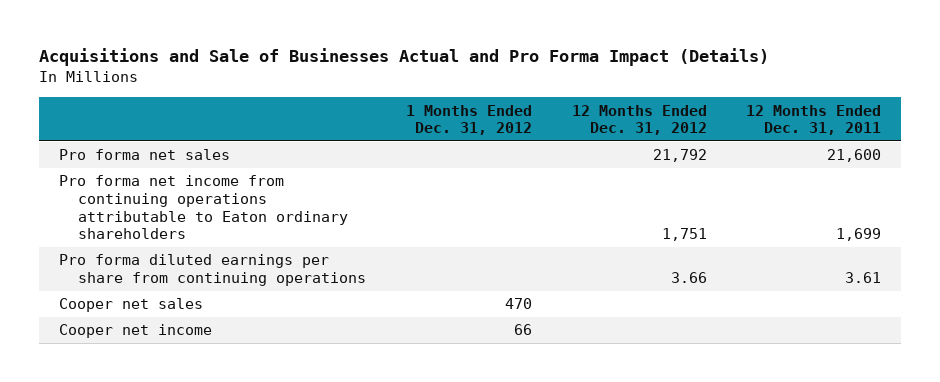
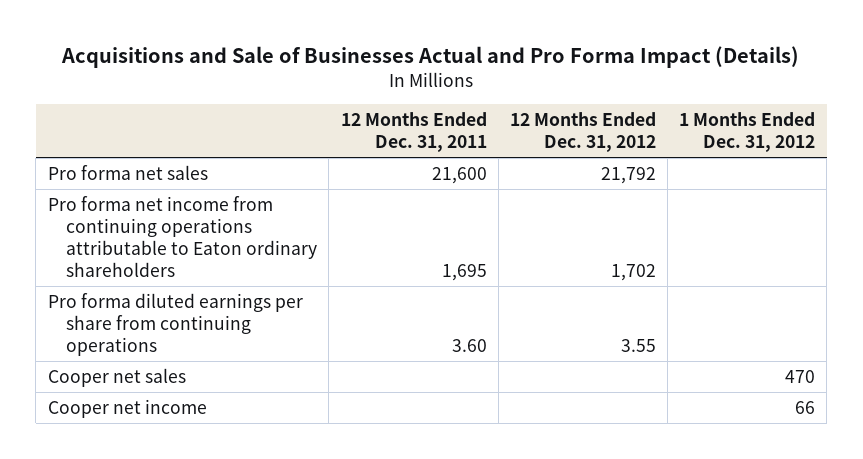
- | 1 Months Ended Dec. 31, 2012 | 12 Months Ended Dec. 31, 2012 | 12 Months Ended Dec. 31, 2011
+ | 12 Months Ended Dec. 31, 2011 | 12 Months Ended Dec. 31, 2012 | 1 Months Ended Dec. 31, 2012
- Pro forma net income from continuing operations attributable to Eaton ordinary shareholders | | 1,751 | 1,699
- Pro forma diluted earnings per share from continuing operations | | 3.66 | 3.61
+ Pro forma net income from continuing operations attributable to Eaton ordinary shareholders | 1,695 | 1,702 |
+ Pro forma diluted earnings per share from continuing operations | 3.60 | 3.55 |

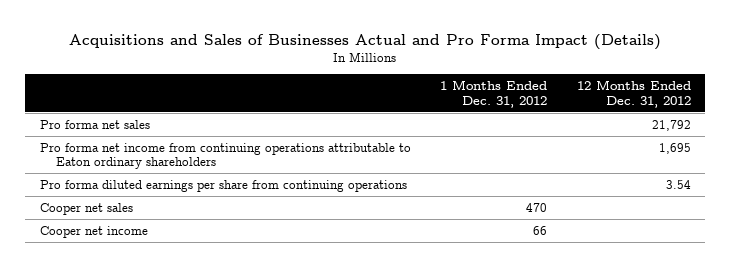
- Acquisitions and Sale of Businesses Actual and Pro Forma Impact (Details)
+ Acquisitions and Sales of Businesses Actual and Pro Forma Impact (Details)
- | 12 Months Ended Dec. 31, 2011 | 12 Months Ended Dec. 31, 2012 | 1 Months Ended Dec. 31, 2012
+ | 1 Months Ended Dec. 31, 2012 | 12 Months Ended Dec. 31, 2012
- Pro forma net income from continuing operations attributable to Eaton ordinary shareholders | 1,695 | 1,702 |
- Pro forma diluted earnings per share from continuing operations | 3.60 | 3.55 |
+ Pro forma net income from continuing operations attributable to Eaton ordinary shareholders | | 1,695
+ Pro forma diluted earnings per share from continuing operations | | 3.54

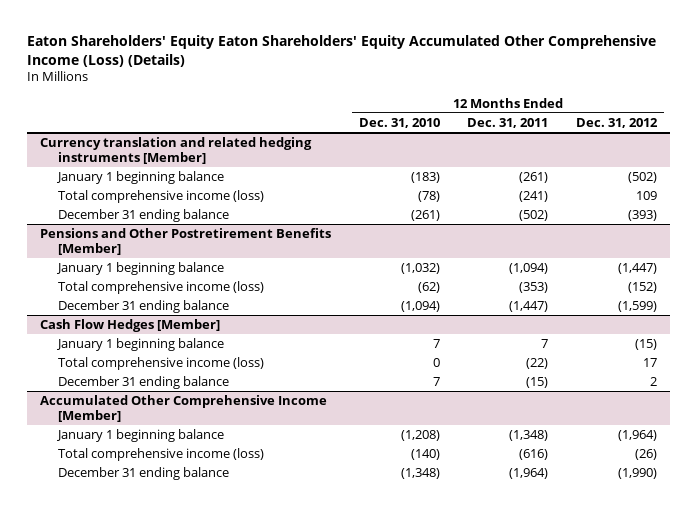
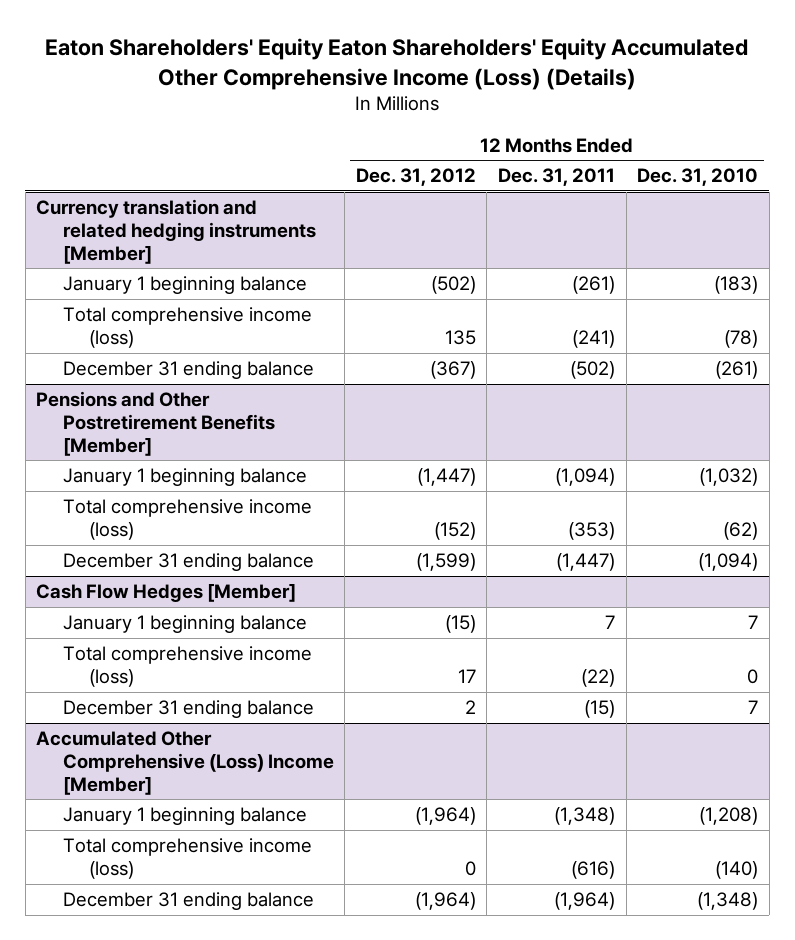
- | 12 Months Ended Dec. 31, 2010 | 12 Months Ended Dec. 31, 2011 | 12 Months Ended Dec. 31, 2012
+ | 12 Months Ended Dec. 31, 2012 | 12 Months Ended Dec. 31, 2011 | 12 Months Ended Dec. 31, 2010
@ Currency translation and related hedging instruments [Member]
- Total comprehensive income (loss) | (78) | (241) | 109
- December 31 ending balance | (261) | (502) | (393)
+ Total comprehensive income (loss) | 135 | (241) | (78)
+ December 31 ending balance | (367) | (502) | (261)
- Accumulated Other Comprehensive Income [Member]
+ Accumulated Other Comprehensive (Loss) Income [Member]
- Total comprehensive income (loss) | (140) | (616) | (26)
- December 31 ending balance | (1,348) | (1,964) | (1,990)
+ Total comprehensive income (loss) | 0 | (616) | (140)
+ December 31 ending balance | (1,964) | (1,964) | (1,348)

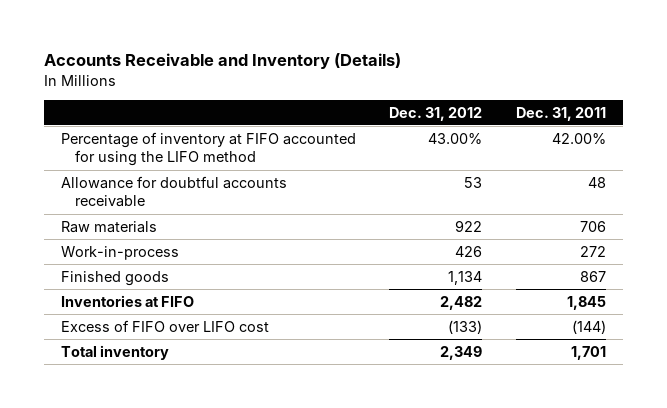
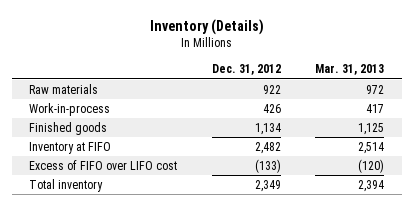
- Accounts Receivable and Inventory (Details)
+ Inventory (Details)
- | Dec. 31, 2012 | Dec. 31, 2011
+ | Dec. 31, 2012 | Mar. 31, 2013
- Percentage of inventory at FIFO accounted for using the LIFO method | 43.00% | 42.00%
- Allowance for doubtful accounts receivable | 53 | 48
- Inventories at FIFO | 2,482 | 1,845
+ Inventory at FIFO | 2,482 | 2,514

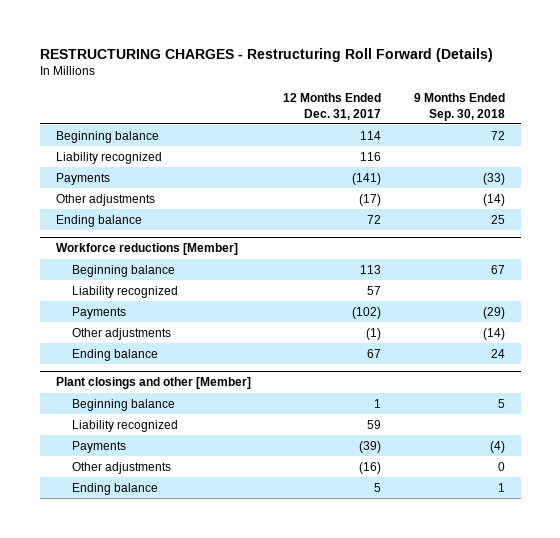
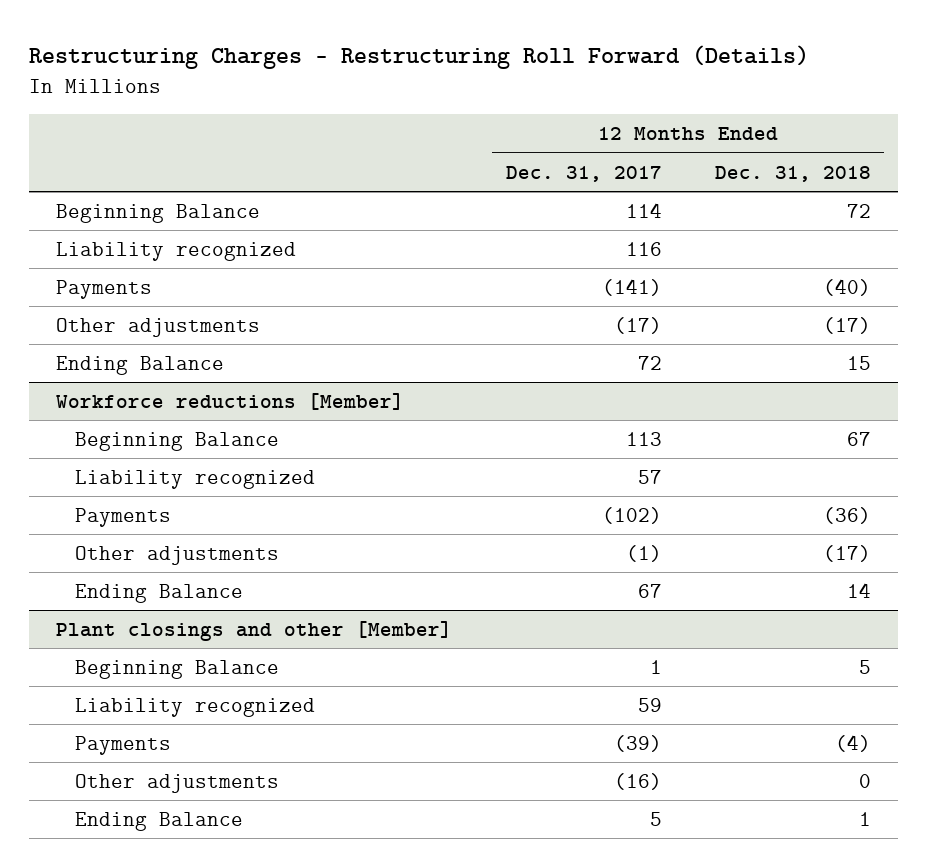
- RESTRUCTURING CHARGES - Restructuring Roll Forward (Details)
+ Restructuring Charges - Restructuring Roll Forward (Details)
- | 12 Months Ended Dec. 31, 2017 | 9 Months Ended Sep. 30, 2018
+ | 12 Months Ended Dec. 31, 2017 | 12 Months Ended Dec. 31, 2018
- Beginning balance | 114 | 72
+ Beginning Balance | 114 | 72
- Ending balance | 72 | 25
+ Ending Balance | 72 | 15
@ Workforce reductions [Member]
- Beginning balance | 113 | 67
+ Beginning Balance | 113 | 67
- Ending balance | 67 | 24
+ Ending Balance | 67 | 14
@ Plant closings and other [Member]
- Beginning balance | 1 | 5
+ Beginning Balance | 1 | 5
- Ending balance | 5 | 1
+ Ending Balance | 5 | 1

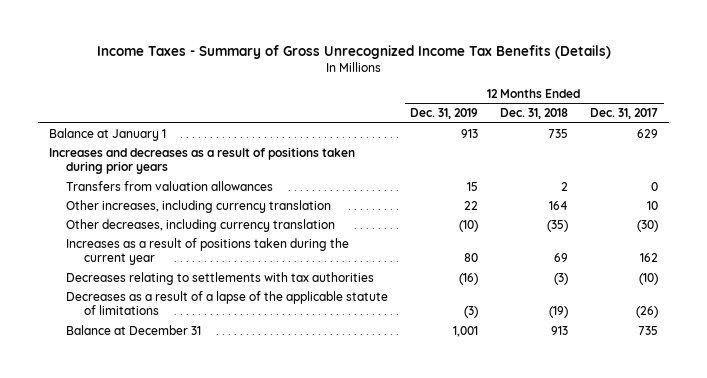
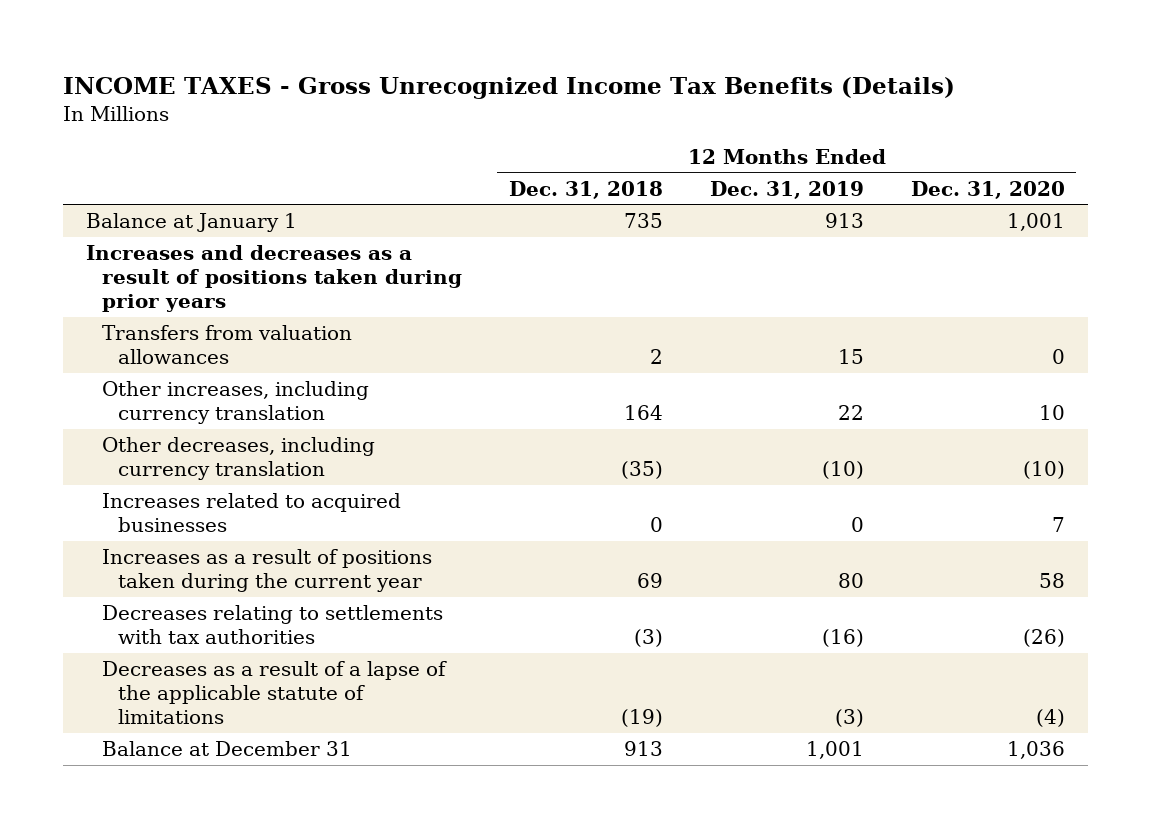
- Income Taxes - Summary of Gross Unrecognized Income Tax Benefits (Details)
+ INCOME TAXES - Gross Unrecognized Income Tax Benefits (Details)
- | 12 Months Ended Dec. 31, 2019 | 12 Months Ended Dec. 31, 2018 | 12 Months Ended Dec. 31, 2017
+ | 12 Months Ended Dec. 31, 2018 | 12 Months Ended Dec. 31, 2019 | 12 Months Ended Dec. 31, 2020
+ Increases related to acquired businesses | 0 | 0 | 7

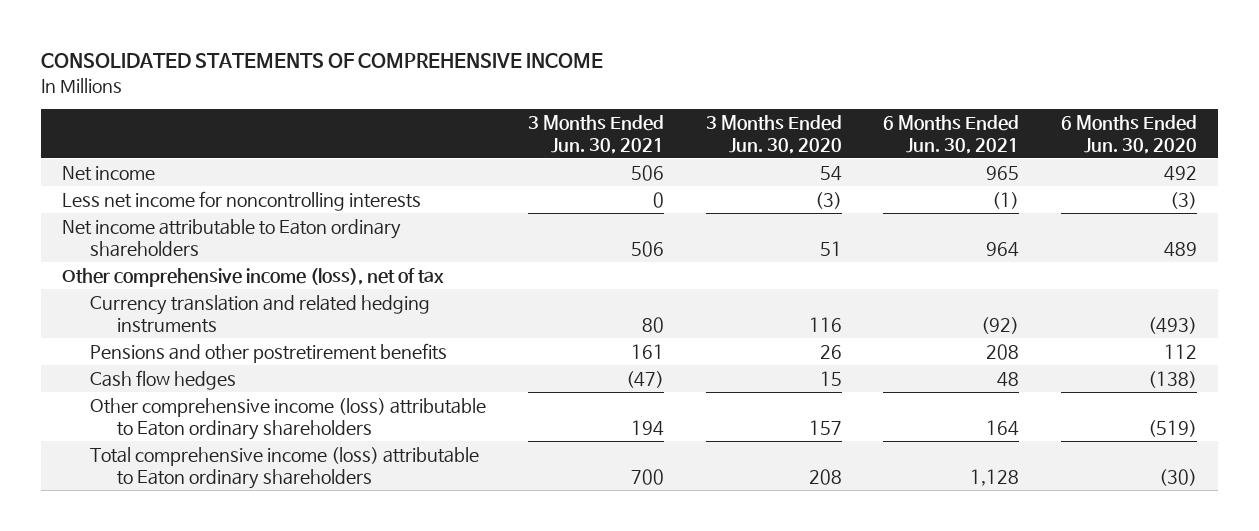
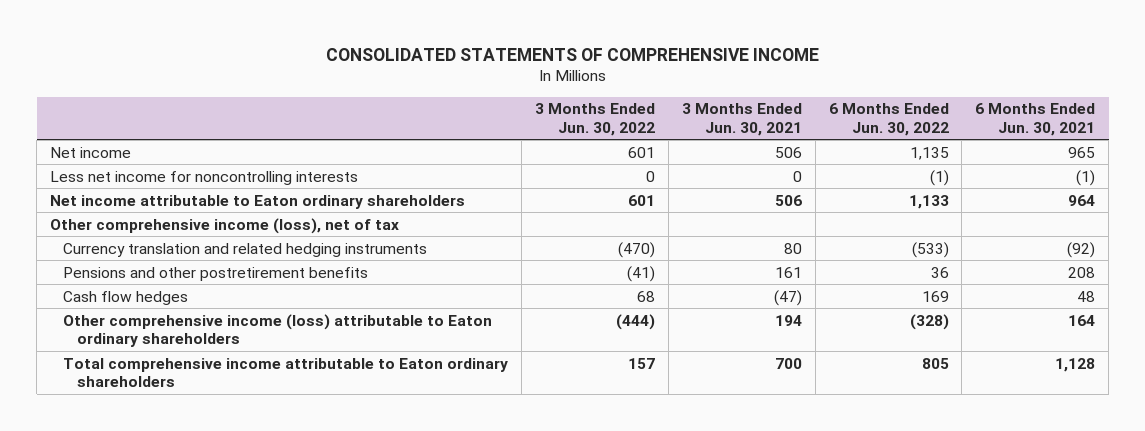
- | 3 Months Ended Jun. 30, 2021 | 3 Months Ended Jun. 30, 2020 | 6 Months Ended Jun. 30, 2021 | 6 Months Ended Jun. 30, 2020
+ | 3 Months Ended Jun. 30, 2022 | 3 Months Ended Jun. 30, 2021 | 6 Months Ended Jun. 30, 2022 | 6 Months Ended Jun. 30, 2021
- Total comprehensive income (loss) attributable to Eaton ordinary shareholders | 700 | 208 | 1,128 | (30)
+ Total comprehensive income attributable to Eaton ordinary shareholders | 157 | 700 | 805 | 1,128

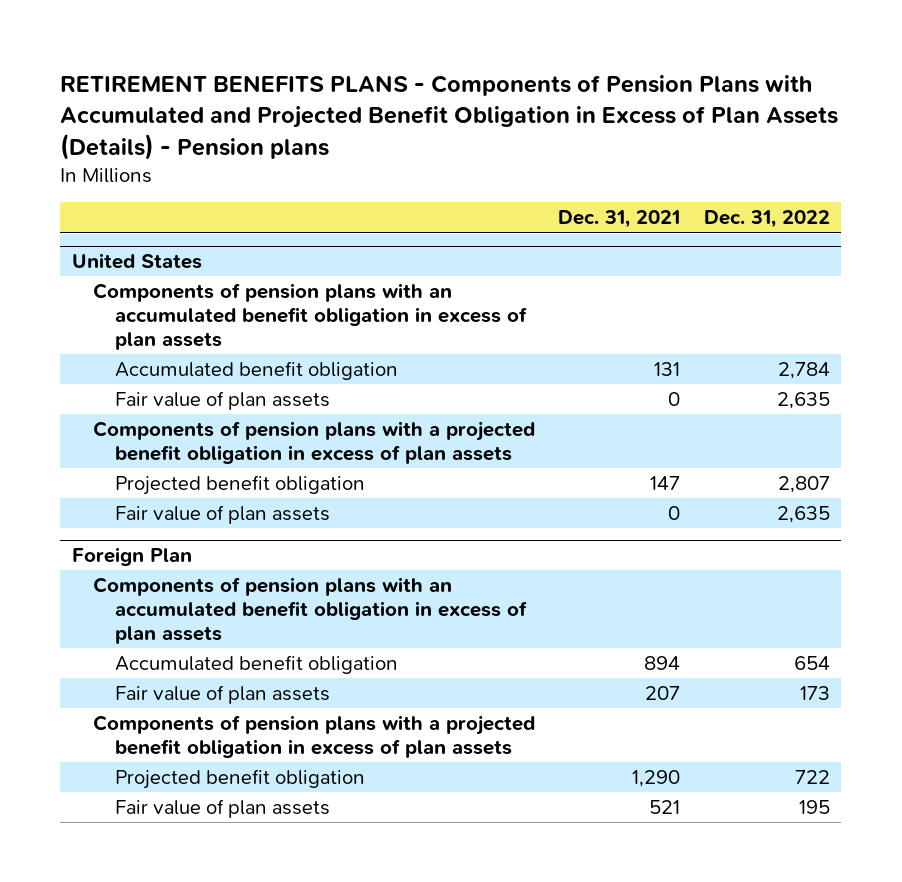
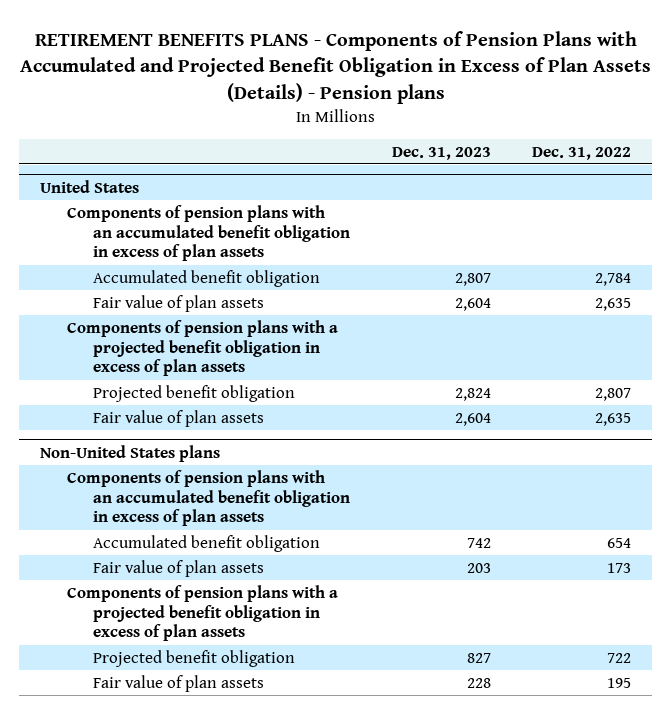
- | Dec. 31, 2021 | Dec. 31, 2022
+ | Dec. 31, 2023 | Dec. 31, 2022
- Foreign Plan
+ Non-United States plans

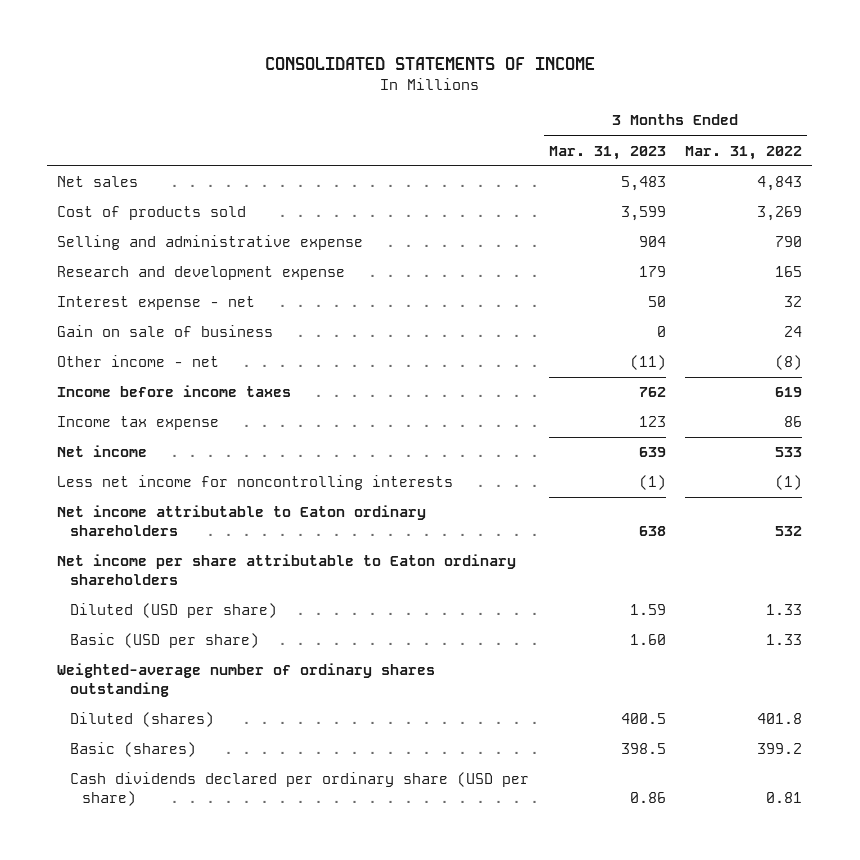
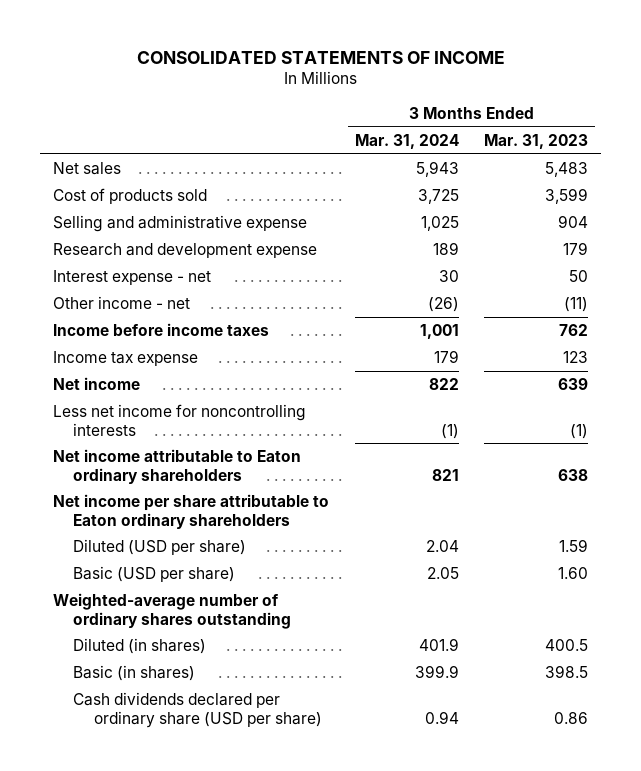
- | 3 Months Ended Mar. 31, 2023 | 3 Months Ended Mar. 31, 2022
+ | 3 Months Ended Mar. 31, 2024 | 3 Months Ended Mar. 31, 2023
- Gain on sale of business | 0 | 24
- Diluted (shares) | 400.5 | 401.8
- Basic (shares) | 398.5 | 399.2
+ Diluted (in shares) | 401.9 | 400.5
+ Basic (in shares) | 399.9 | 398.5

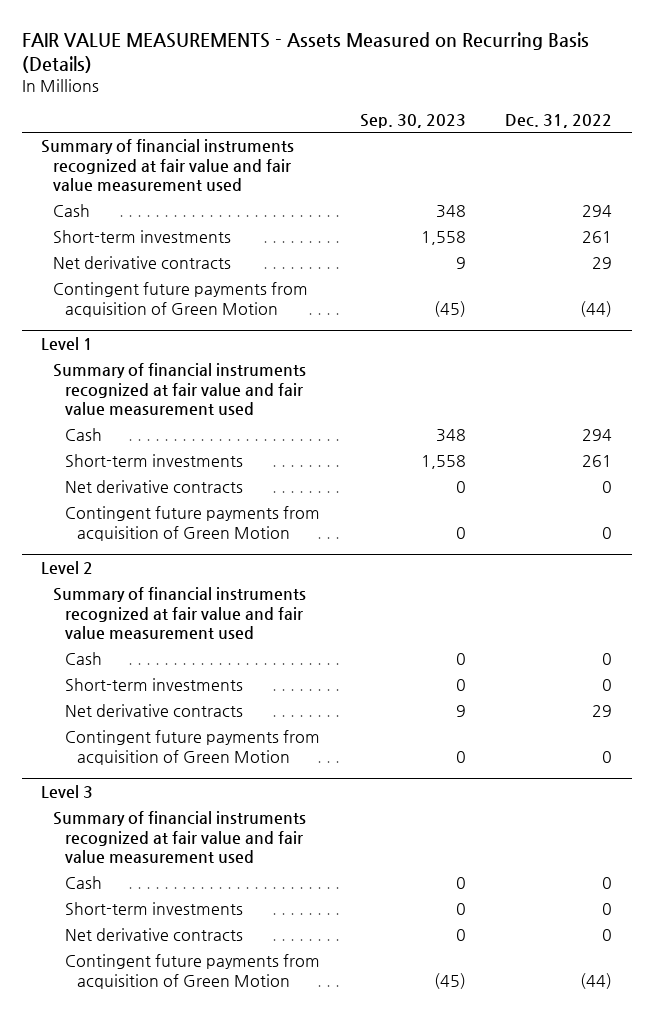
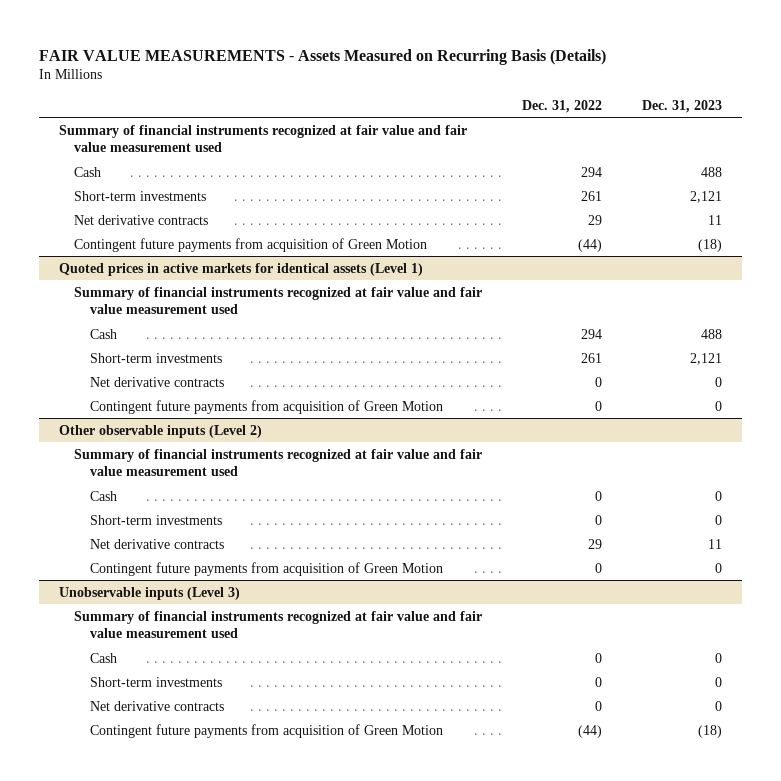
- | Sep. 30, 2023 | Dec. 31, 2022
+ | Dec. 31, 2022 | Dec. 31, 2023
- Level 1
+ Quoted prices in active markets for identical assets (Level 1)
- Level 2
+ Other observable inputs (Level 2)
- Level 3
+ Unobservable inputs (Level 3)

